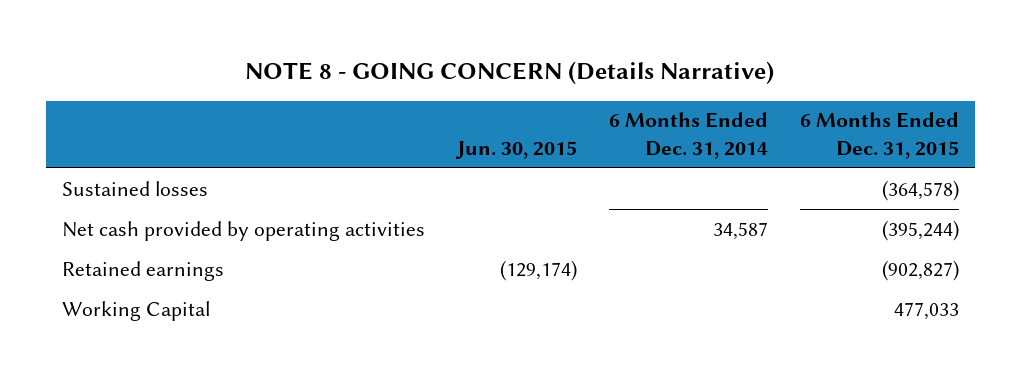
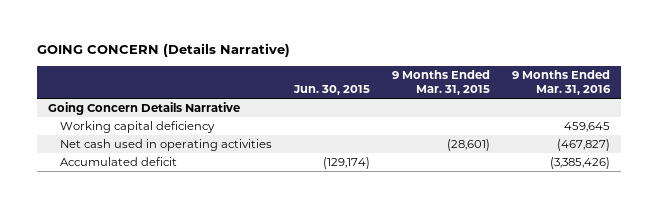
- NOTE 8 - GOING CONCERN (Details Narrative)
+ GOING CONCERN (Details Narrative)
- | Jun. 30, 2015 | 6 Months Ended Dec. 31, 2014 | 6 Months Ended Dec. 31, 2015
+ | Jun. 30, 2015 | 9 Months Ended Mar. 31, 2015 | 9 Months Ended Mar. 31, 2016
- Sustained losses | | | (364,578)
- Net cash provided by operating activities | | 34,587 | (395,244)
- Retained earnings | (129,174) | | (902,827)
- Working Capital | | | 477,033
+ Going Concern Details Narrative
+ Working capital deficiency | | | 459,645
+ Net cash used in operating activities | | (28,601) | (467,827)
+ Accumulated deficit | (129,174) | | (3,385,426)

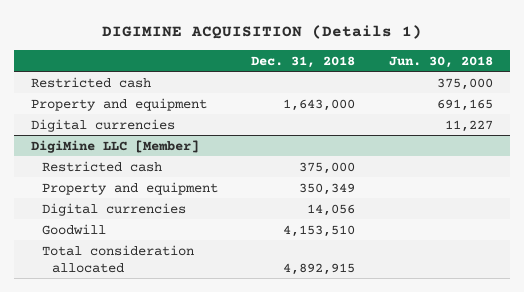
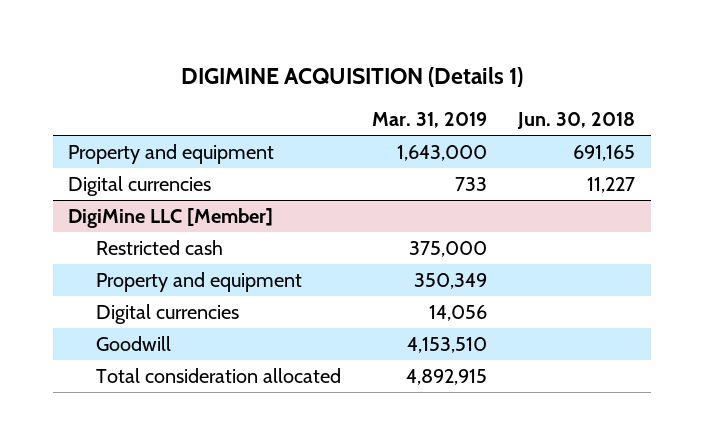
- | Dec. 31, 2018 | Jun. 30, 2018
+ | Mar. 31, 2019 | Jun. 30, 2018
- Restricted cash | | 375,000

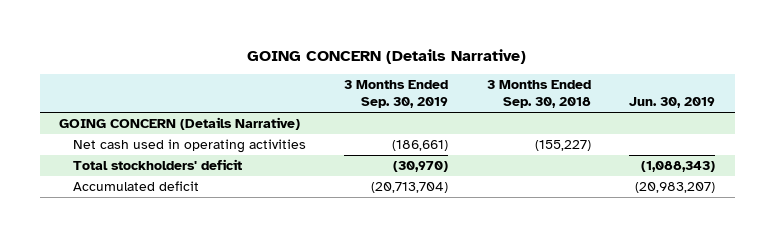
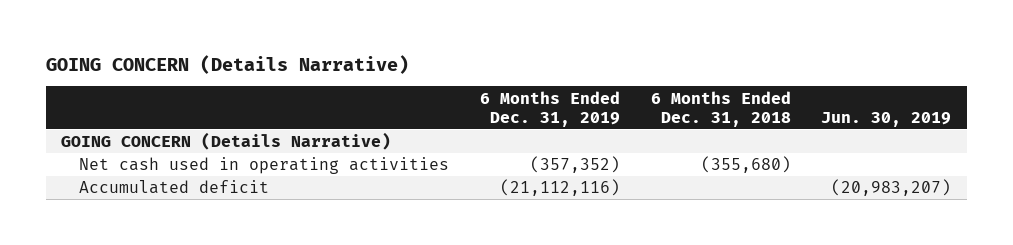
- | 3 Months Ended Sep. 30, 2019 | 3 Months Ended Sep. 30, 2018 | Jun. 30, 2019
+ | 6 Months Ended Dec. 31, 2019 | 6 Months Ended Dec. 31, 2018 | Jun. 30, 2019
- Total stockholders' deficit | (30,970) | | (1,088,343)

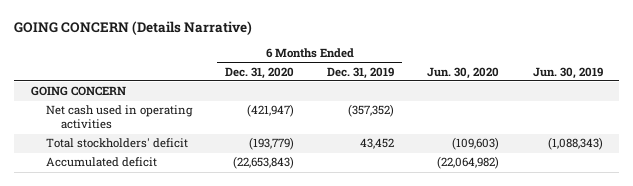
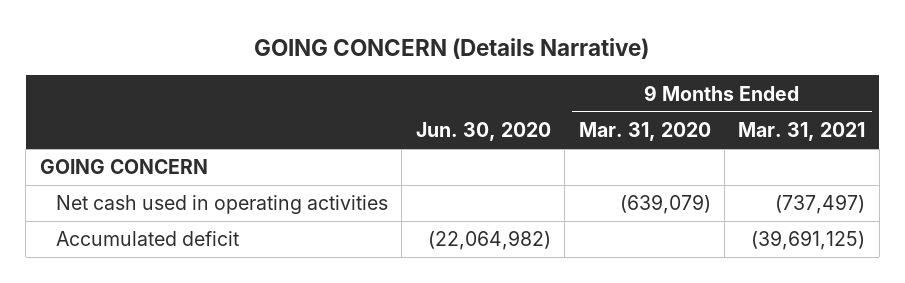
- | 6 Months Ended Dec. 31, 2020 | 6 Months Ended Dec. 31, 2019 | Jun. 30, 2020 | Jun. 30, 2019
+ | Jun. 30, 2020 | 9 Months Ended Mar. 31, 2020 | 9 Months Ended Mar. 31, 2021
- Total stockholders' deficit | (193,779) | 43,452 | (109,603) | (1,088,343)

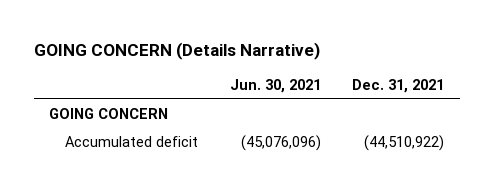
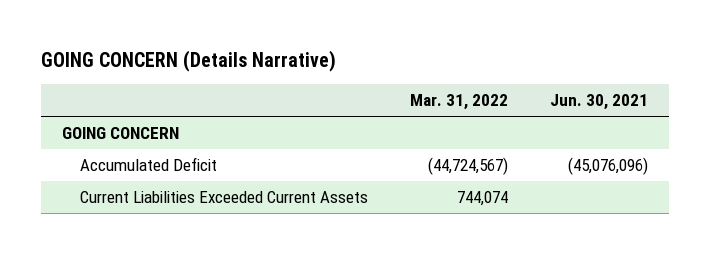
- | Jun. 30, 2021 | Dec. 31, 2021
+ | Mar. 31, 2022 | Jun. 30, 2021
- Accumulated deficit | (45,076,096) | (44,510,922)
+ Accumulated Deficit | (44,724,567) | (45,076,096)
+ Current Liabilities Exceeded Current Assets | 744,074 |

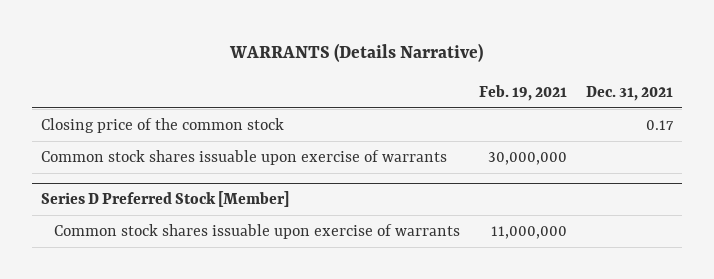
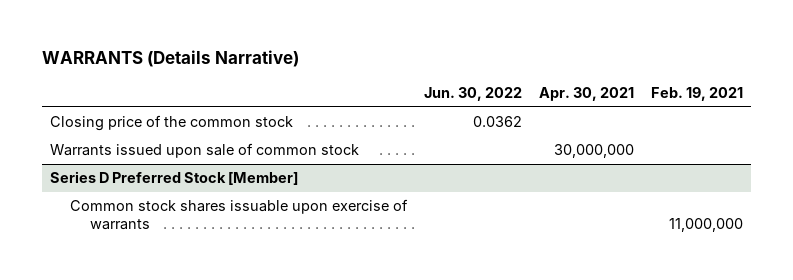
- | Feb. 19, 2021 | Dec. 31, 2021
+ | Jun. 30, 2022 | Apr. 30, 2021 | Feb. 19, 2021
- Common stock shares issuable upon exercise of warrants | 30,000,000 |
+ Warrants issued upon sale of common stock | | 30,000,000 |

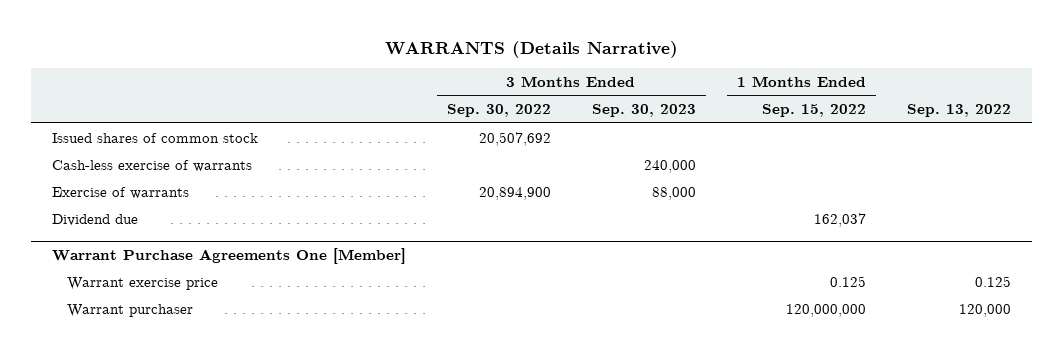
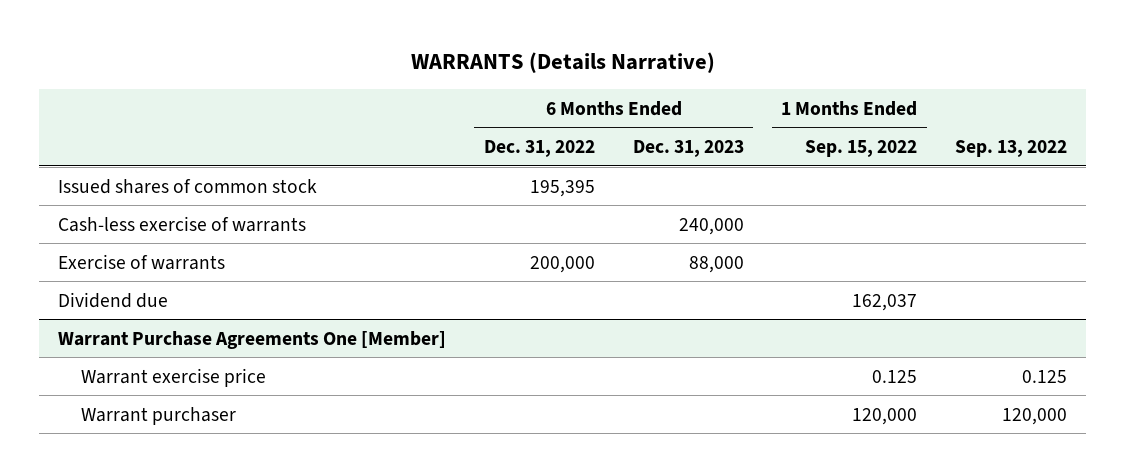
- | 3 Months Ended Sep. 30, 2022 | 3 Months Ended Sep. 30, 2023 | 1 Months Ended Sep. 15, 2022 | Sep. 13, 2022
+ | 6 Months Ended Dec. 31, 2022 | 6 Months Ended Dec. 31, 2023 | 1 Months Ended Sep. 15, 2022 | Sep. 13, 2022
@ Warrant Purchase Agreements One [Member]
- Warrant purchaser | | | 120,000,000 | 120,000
+ Warrant purchaser | | | 120,000 | 120,000

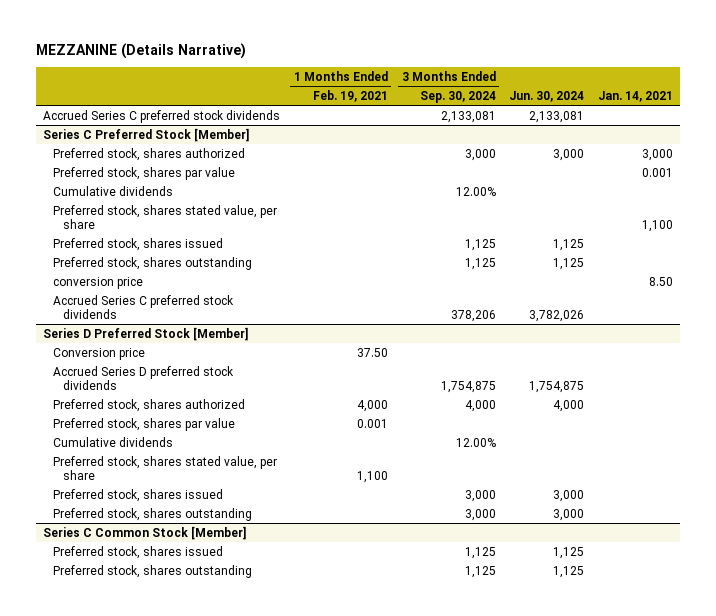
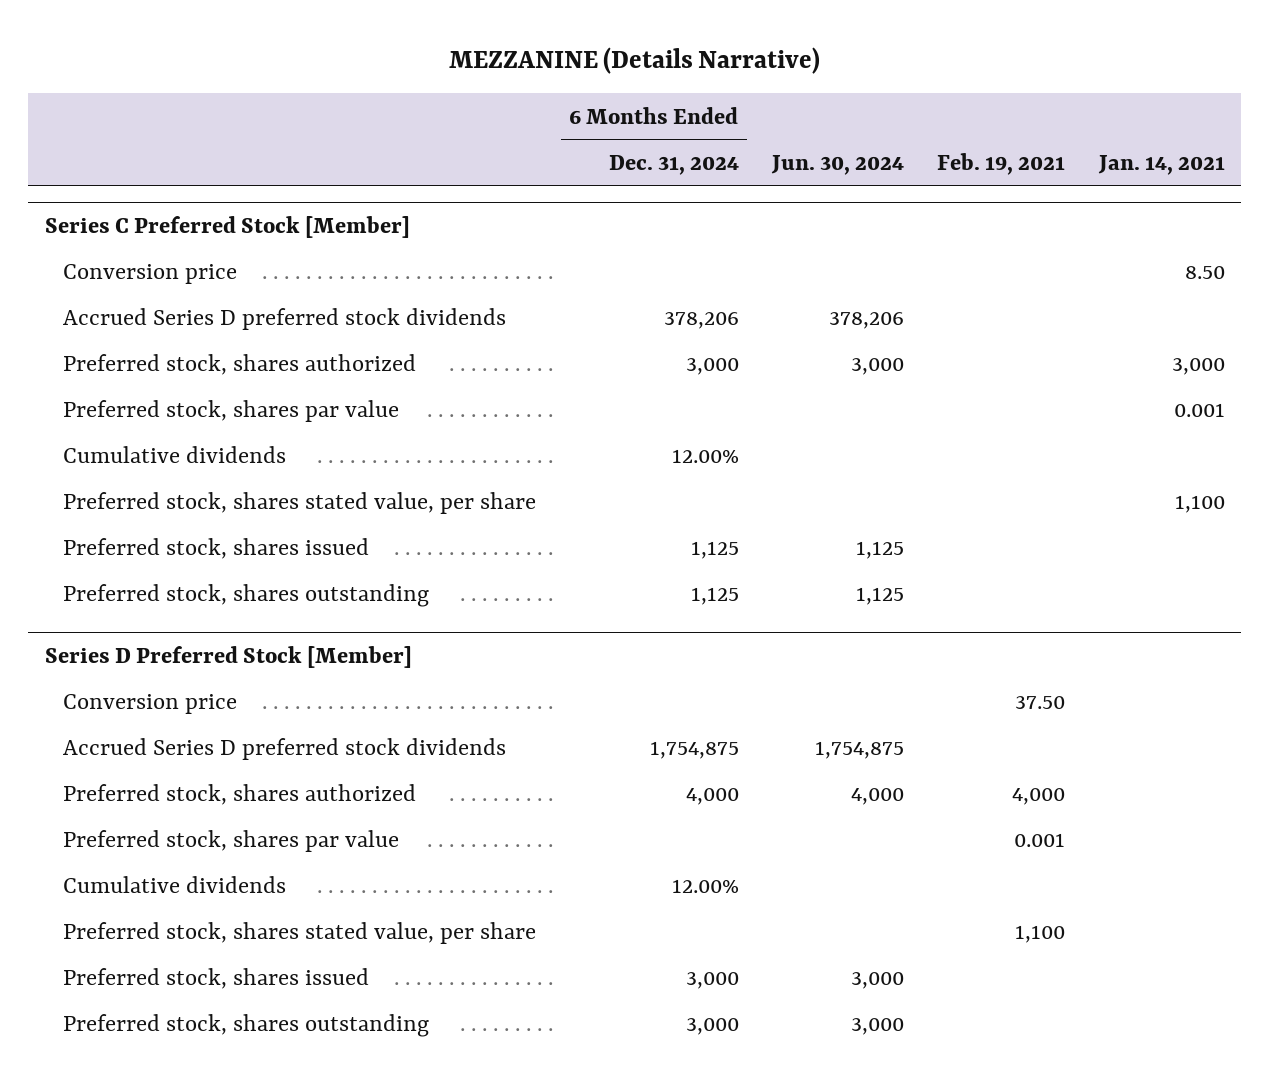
- | 1 Months Ended Feb. 19, 2021 | 3 Months Ended Sep. 30, 2024 | Jun. 30, 2024 | Jan. 14, 2021
+ | 6 Months Ended Dec. 31, 2024 | Jun. 30, 2024 | Feb. 19, 2021 | Jan. 14, 2021
- Accrued Series C preferred stock dividends | | 2,133,081 | 2,133,081 |
@ Series C Preferred Stock [Member]
+ Conversion price | | | | 8.50
+ Accrued Series D preferred stock dividends | 378,206 | 378,206 | |
- conversion price | | | | 8.50
- Accrued Series C preferred stock dividends | | 378,206 | 3,782,026 |
- Series C Common Stock [Member]
- Preferred stock, shares issued | | 1,125 | 1,125 |
- Preferred stock, shares outstanding | | 1,125 | 1,125 |

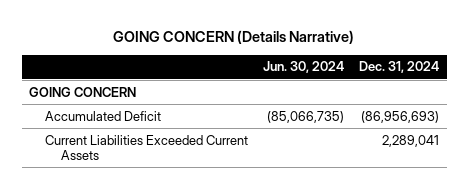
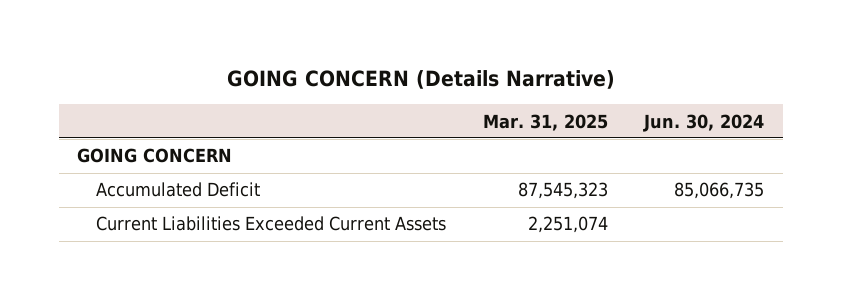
- | Jun. 30, 2024 | Dec. 31, 2024
+ | Mar. 31, 2025 | Jun. 30, 2024
- Accumulated Deficit | (85,066,735) | (86,956,693)
+ Accumulated Deficit | 87,545,323 | 85,066,735

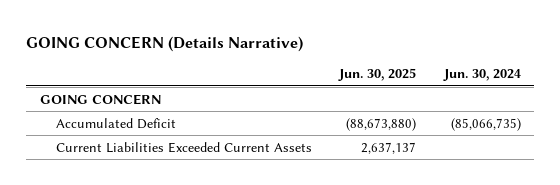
- | Mar. 31, 2025 | Jun. 30, 2024
+ | Jun. 30, 2025 | Jun. 30, 2024
- Accumulated Deficit | 87,545,323 | 85,066,735
+ Accumulated Deficit | (88,673,880) | (85,066,735)

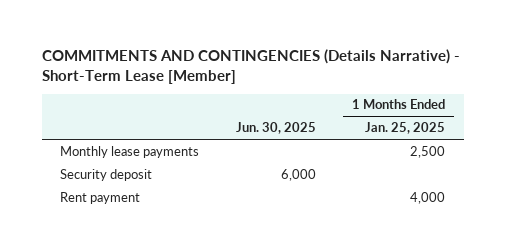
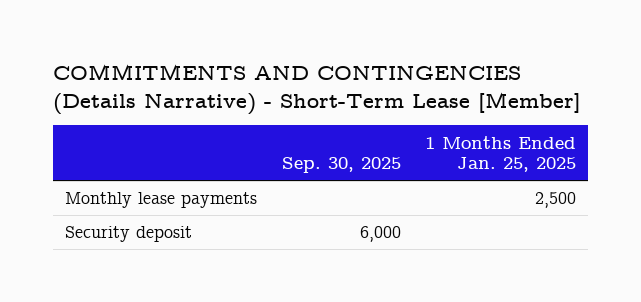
- | Jun. 30, 2025 | 1 Months Ended Jan. 25, 2025
+ | Sep. 30, 2025 | 1 Months Ended Jan. 25, 2025
- Rent payment | | 4,000

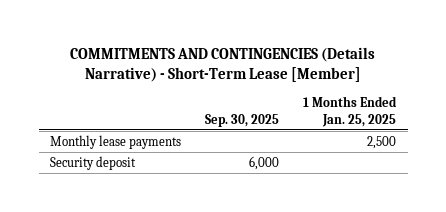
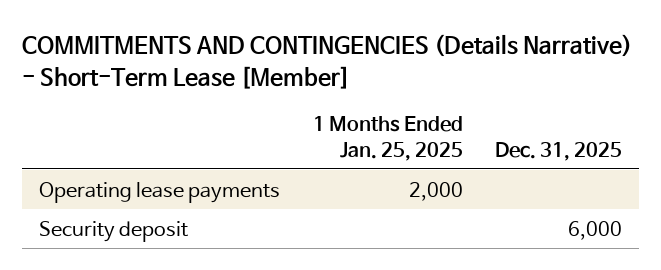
- | Sep. 30, 2025 | 1 Months Ended Jan. 25, 2025
+ | 1 Months Ended Jan. 25, 2025 | Dec. 31, 2025
- Monthly lease payments | | 2,500
+ Operating lease payments | 2,000 |

